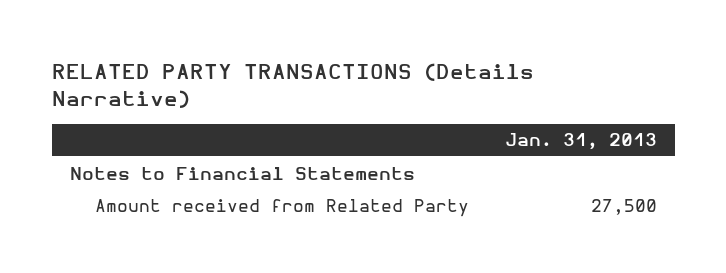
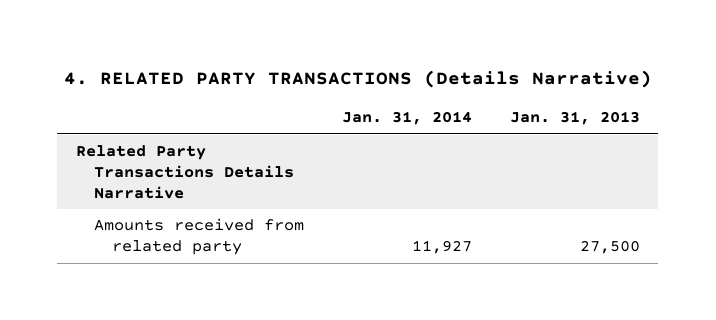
- RELATED PARTY TRANSACTIONS (Details Narrative)
+ 4. RELATED PARTY TRANSACTIONS (Details Narrative)
- | Jan. 31, 2013
+ | Jan. 31, 2014 | Jan. 31, 2013
- Notes to Financial Statements
- Amount received from Related Party | 27,500
+ Related Party Transactions Details Narrative
+ Amounts received from related party | 11,927 | 27,500

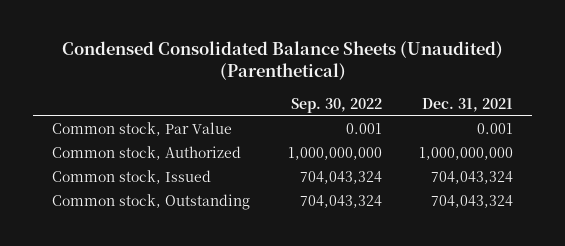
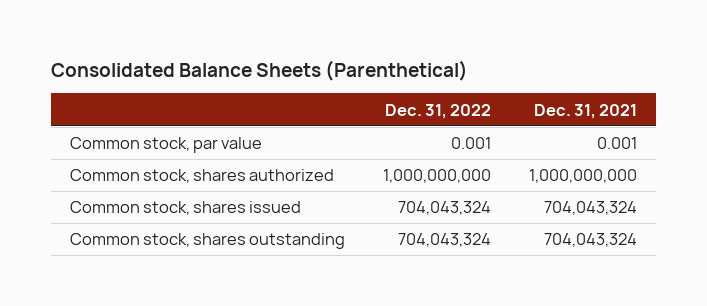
- Condensed Consolidated Balance Sheets (Unaudited) (Parenthetical)
+ Consolidated Balance Sheets (Parenthetical)
- | Sep. 30, 2022 | Dec. 31, 2021
+ | Dec. 31, 2022 | Dec. 31, 2021
- Common stock, Par Value | 0.001 | 0.001
- Common stock, Authorized | 1,000,000,000 | 1,000,000,000
- Common stock, Issued | 704,043,324 | 704,043,324
- Common stock, Outstanding | 704,043,324 | 704,043,324
+ Common stock, par value | 0.001 | 0.001
+ Common stock, shares authorized | 1,000,000,000 | 1,000,000,000
+ Common stock, shares issued | 704,043,324 | 704,043,324
+ Common stock, shares outstanding | 704,043,324 | 704,043,324

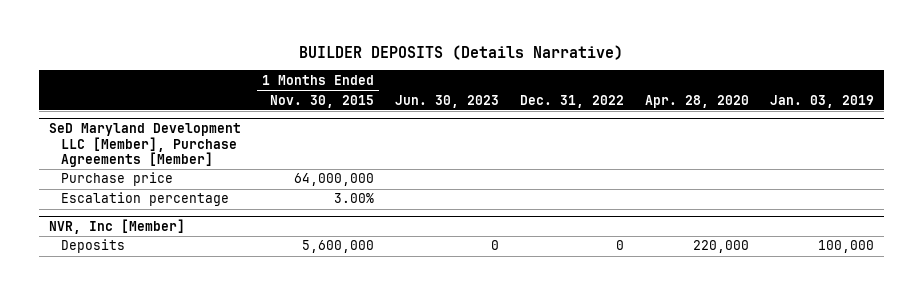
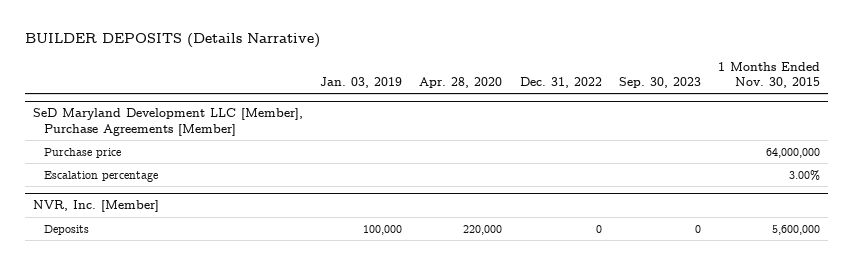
- | 1 Months Ended Nov. 30, 2015 | Jun. 30, 2023 | Dec. 31, 2022 | Apr. 28, 2020 | Jan. 03, 2019
+ | Jan. 03, 2019 | Apr. 28, 2020 | Dec. 31, 2022 | Sep. 30, 2023 | 1 Months Ended Nov. 30, 2015
- NVR, Inc [Member]
+ NVR, Inc. [Member]

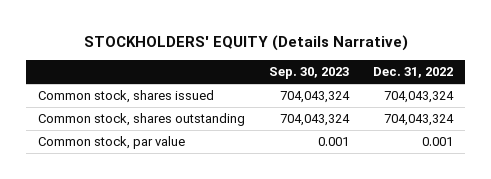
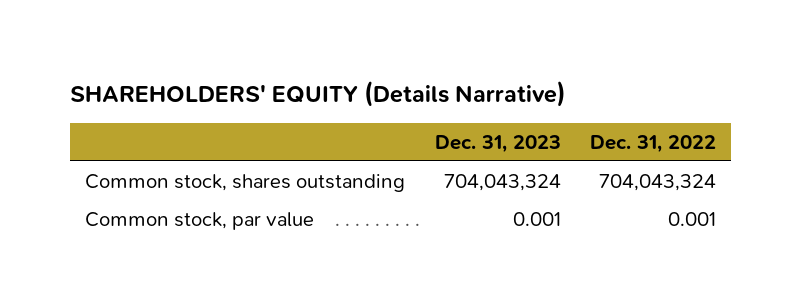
- STOCKHOLDERS' EQUITY (Details Narrative)
+ SHAREHOLDERS' EQUITY (Details Narrative)
- | Sep. 30, 2023 | Dec. 31, 2022
+ | Dec. 31, 2023 | Dec. 31, 2022
- Common stock, shares issued | 704,043,324 | 704,043,324

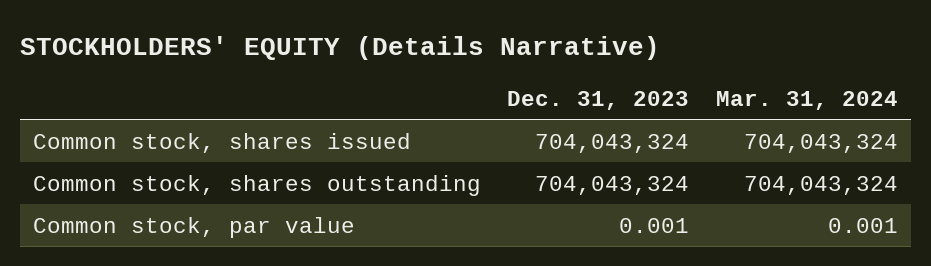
- SHAREHOLDERS' EQUITY (Details Narrative)
+ STOCKHOLDERS' EQUITY (Details Narrative)
- | Dec. 31, 2023 | Dec. 31, 2022
+ | Dec. 31, 2023 | Mar. 31, 2024
+ Common stock, shares issued | 704,043,324 | 704,043,324

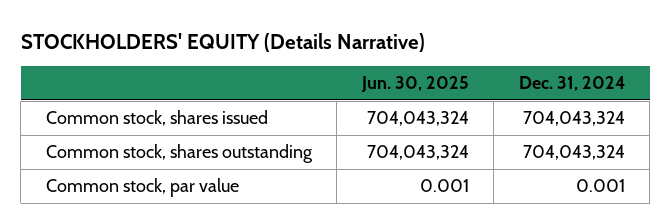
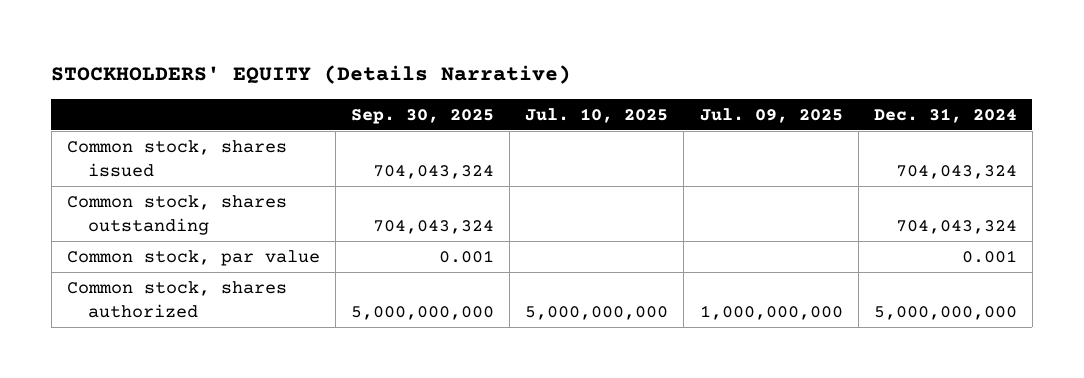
- | Jun. 30, 2025 | Dec. 31, 2024
+ | Sep. 30, 2025 | Jul. 10, 2025 | Jul. 09, 2025 | Dec. 31, 2024
+ Common stock, shares authorized | 5,000,000,000 | 5,000,000,000 | 1,000,000,000 | 5,000,000,000

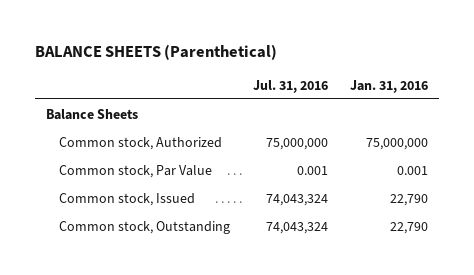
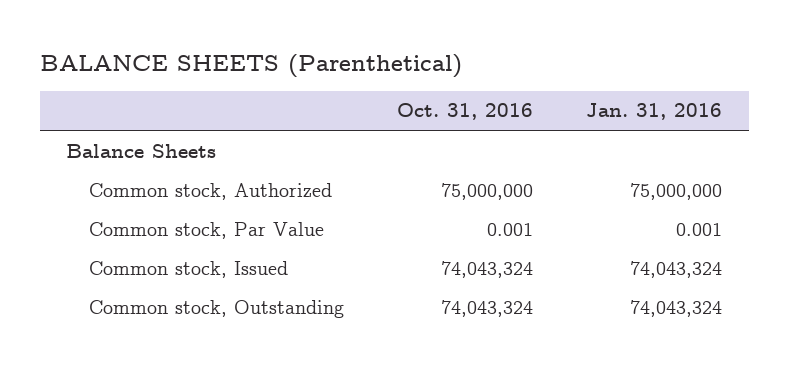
- | Jul. 31, 2016 | Jan. 31, 2016
+ | Oct. 31, 2016 | Jan. 31, 2016
- Common stock, Issued | 74,043,324 | 22,790
- Common stock, Outstanding | 74,043,324 | 22,790
+ Common stock, Issued | 74,043,324 | 74,043,324
+ Common stock, Outstanding | 74,043,324 | 74,043,324

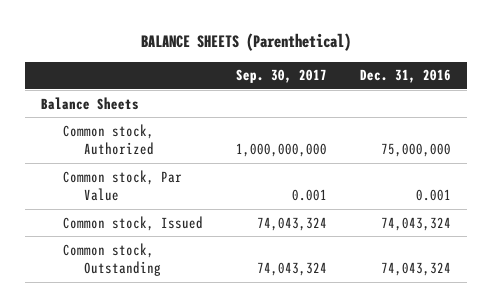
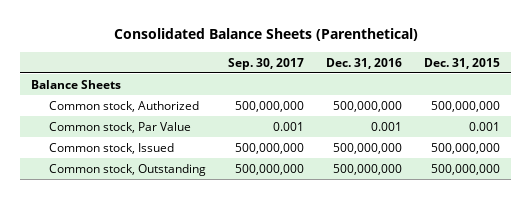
- BALANCE SHEETS (Parenthetical)
+ Consolidated Balance Sheets (Parenthetical)
- | Sep. 30, 2017 | Dec. 31, 2016
+ | Sep. 30, 2017 | Dec. 31, 2016 | Dec. 31, 2015
- Common stock, Authorized | 1,000,000,000 | 75,000,000
+ Common stock, Authorized | 500,000,000 | 500,000,000 | 500,000,000
- Common stock, Issued | 74,043,324 | 74,043,324
- Common stock, Outstanding | 74,043,324 | 74,043,324
+ Common stock, Issued | 500,000,000 | 500,000,000 | 500,000,000
+ Common stock, Outstanding | 500,000,000 | 500,000,000 | 500,000,000

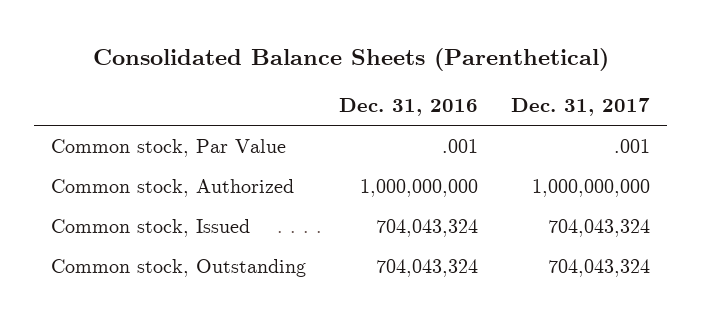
- | Sep. 30, 2017 | Dec. 31, 2016 | Dec. 31, 2015
+ | Dec. 31, 2016 | Dec. 31, 2017
- Balance Sheets
- Common stock, Authorized | 500,000,000 | 500,000,000 | 500,000,000
- Common stock, Par Value | 0.001 | 0.001 | 0.001
- Common stock, Issued | 500,000,000 | 500,000,000 | 500,000,000
- Common stock, Outstanding | 500,000,000 | 500,000,000 | 500,000,000
+ Common stock, Par Value | .001 | .001
+ Common stock, Authorized | 1,000,000,000 | 1,000,000,000
+ Common stock, Issued | 704,043,324 | 704,043,324
+ Common stock, Outstanding | 704,043,324 | 704,043,324

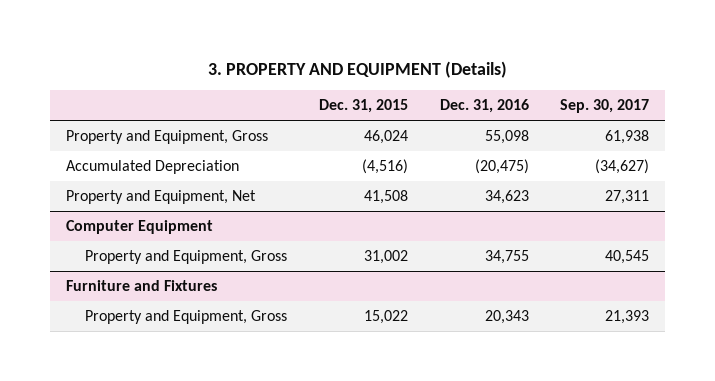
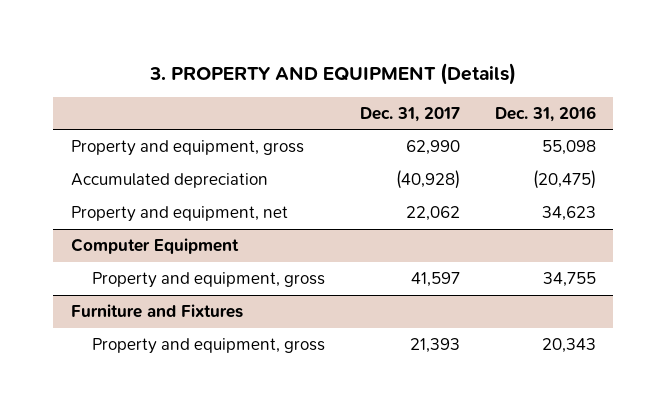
- | Dec. 31, 2015 | Dec. 31, 2016 | Sep. 30, 2017
+ | Dec. 31, 2017 | Dec. 31, 2016
- Property and Equipment, Gross | 46,024 | 55,098 | 61,938
- Accumulated Depreciation | (4,516) | (20,475) | (34,627)
- Property and Equipment, Net | 41,508 | 34,623 | 27,311
+ Property and equipment, gross | 62,990 | 55,098
+ Accumulated depreciation | (40,928) | (20,475)
+ Property and equipment, net | 22,062 | 34,623
@ Computer Equipment
- Property and Equipment, Gross | 31,002 | 34,755 | 40,545
+ Property and equipment, gross | 41,597 | 34,755
@ Furniture and Fixtures
- Property and Equipment, Gross | 15,022 | 20,343 | 21,393
+ Property and equipment, gross | 21,393 | 20,343

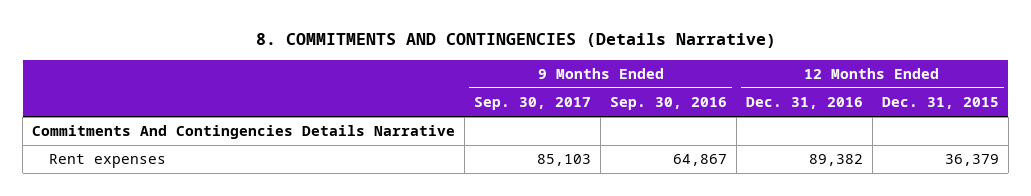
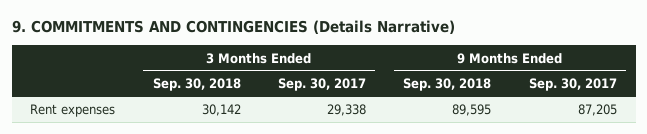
- 8. COMMITMENTS AND CONTINGENCIES (Details Narrative)
+ 9. COMMITMENTS AND CONTINGENCIES (Details Narrative)
- | 9 Months Ended Sep. 30, 2017 | 9 Months Ended Sep. 30, 2016 | 12 Months Ended Dec. 31, 2016 | 12 Months Ended Dec. 31, 2015
+ | 3 Months Ended Sep. 30, 2018 | 3 Months Ended Sep. 30, 2017 | 9 Months Ended Sep. 30, 2018 | 9 Months Ended Sep. 30, 2017
- Commitments And Contingencies Details Narrative
- Rent expenses | 85,103 | 64,867 | 89,382 | 36,379
+ Rent expenses | 30,142 | 29,338 | 89,595 | 87,205

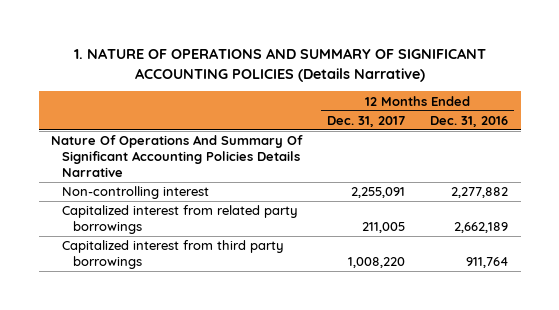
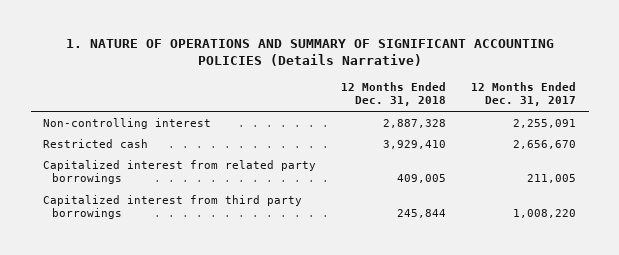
- | 12 Months Ended Dec. 31, 2017 | 12 Months Ended Dec. 31, 2016
+ | 12 Months Ended Dec. 31, 2018 | 12 Months Ended Dec. 31, 2017
- Nature Of Operations And Summary Of Significant Accounting Policies Details Narrative
+ Restricted cash | 3,929,410 | 2,656,670

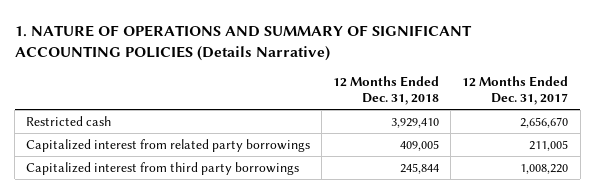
- Non-controlling interest | 2,887,328 | 2,255,091

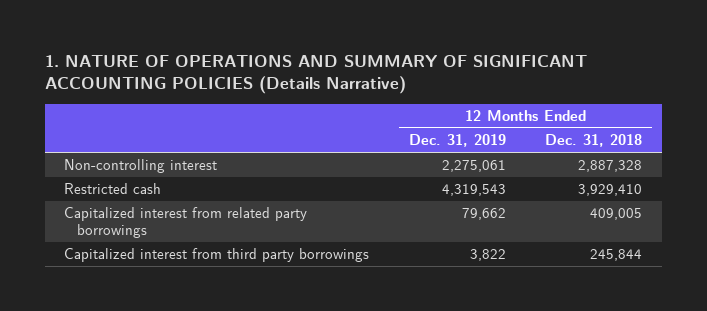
- | 12 Months Ended Dec. 31, 2018 | 12 Months Ended Dec. 31, 2017
+ | 12 Months Ended Dec. 31, 2019 | 12 Months Ended Dec. 31, 2018
+ Non-controlling interest | 2,275,061 | 2,887,328

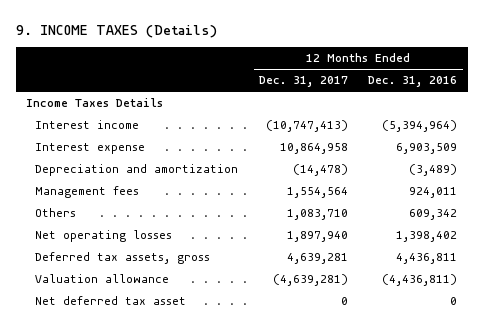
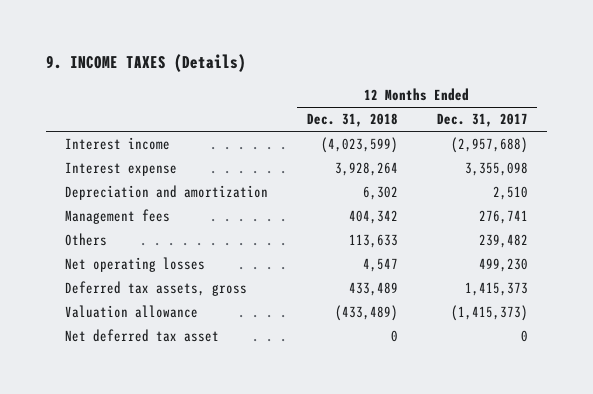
- | 12 Months Ended Dec. 31, 2017 | 12 Months Ended Dec. 31, 2016
+ | 12 Months Ended Dec. 31, 2018 | 12 Months Ended Dec. 31, 2017
- Income Taxes Details
- Interest income | (10,747,413) | (5,394,964)
- Interest expense | 10,864,958 | 6,903,509
- Depreciation and amortization | (14,478) | (3,489)
- Management fees | 1,554,564 | 924,011
- Others | 1,083,710 | 609,342
- Net operating losses | 1,897,940 | 1,398,402
- Deferred tax assets, gross | 4,639,281 | 4,436,811
- Valuation allowance | (4,639,281) | (4,436,811)
+ Interest income | (4,023,599) | (2,957,688)
+ Interest expense | 3,928,264 | 3,355,098
+ Depreciation and amortization | 6,302 | 2,510
+ Management fees | 404,342 | 276,741
+ Others | 113,633 | 239,482
+ Net operating losses | 4,547 | 499,230
+ Deferred tax assets, gross | 433,489 | 1,415,373
+ Valuation allowance | (433,489) | (1,415,373)

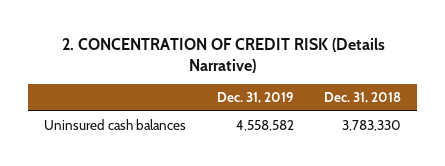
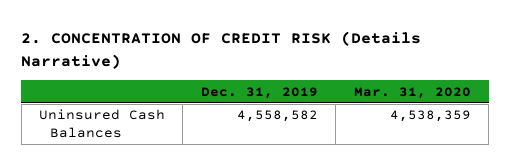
- | Dec. 31, 2019 | Dec. 31, 2018
+ | Dec. 31, 2019 | Mar. 31, 2020
- Uninsured cash balances | 4,558,582 | 3,783,330
+ Uninsured Cash Balances | 4,558,582 | 4,538,359

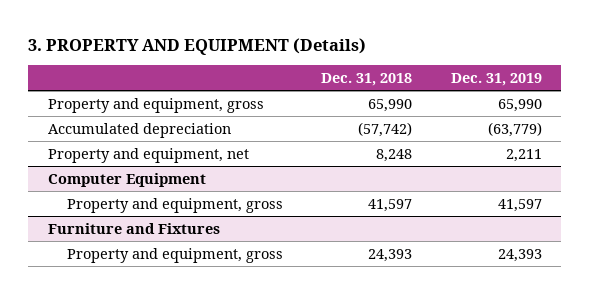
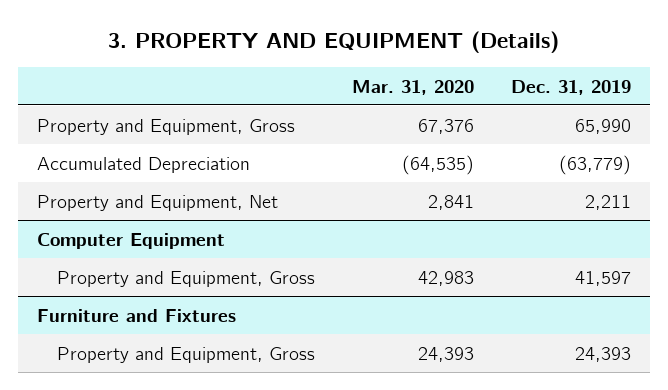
- | Dec. 31, 2018 | Dec. 31, 2019
+ | Mar. 31, 2020 | Dec. 31, 2019
- Property and equipment, gross | 65,990 | 65,990
- Accumulated depreciation | (57,742) | (63,779)
- Property and equipment, net | 8,248 | 2,211
+ Property and Equipment, Gross | 67,376 | 65,990
+ Accumulated Depreciation | (64,535) | (63,779)
+ Property and Equipment, Net | 2,841 | 2,211
@ Computer Equipment
- Property and equipment, gross | 41,597 | 41,597
+ Property and Equipment, Gross | 42,983 | 41,597
@ Furniture and Fixtures
- Property and equipment, gross | 24,393 | 24,393
+ Property and Equipment, Gross | 24,393 | 24,393

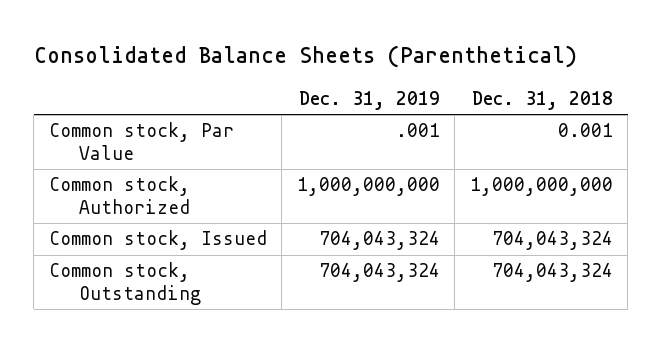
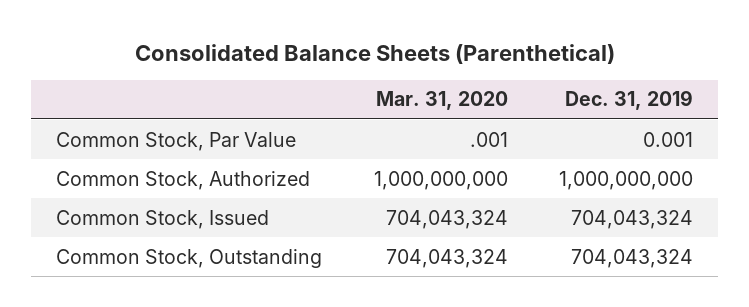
- | Dec. 31, 2019 | Dec. 31, 2018
+ | Mar. 31, 2020 | Dec. 31, 2019
- Common stock, Par Value | .001 | 0.001
- Common stock, Authorized | 1,000,000,000 | 1,000,000,000
- Common stock, Issued | 704,043,324 | 704,043,324
- Common stock, Outstanding | 704,043,324 | 704,043,324
+ Common Stock, Par Value | .001 | 0.001
+ Common Stock, Authorized | 1,000,000,000 | 1,000,000,000
+ Common Stock, Issued | 704,043,324 | 704,043,324
+ Common Stock, Outstanding | 704,043,324 | 704,043,324

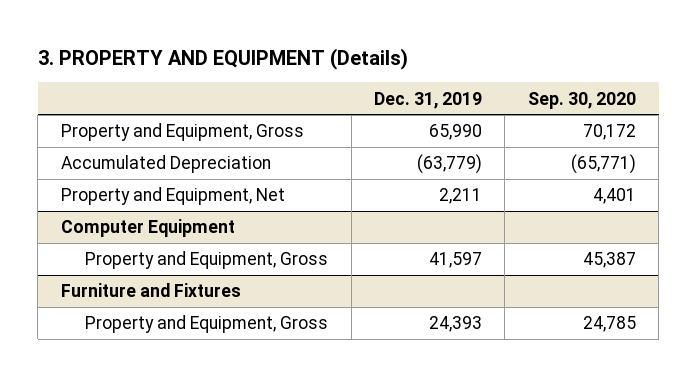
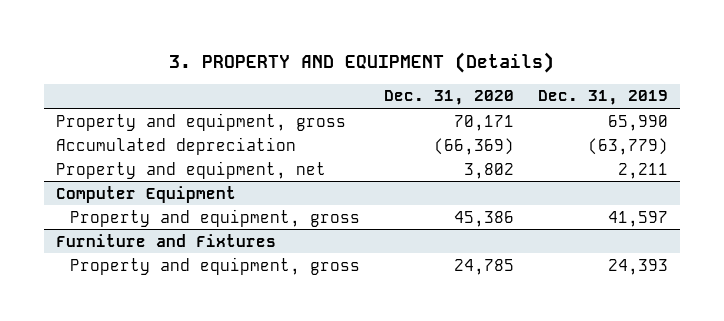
- | Dec. 31, 2019 | Sep. 30, 2020
+ | Dec. 31, 2020 | Dec. 31, 2019
- Property and Equipment, Gross | 65,990 | 70,172
- Accumulated Depreciation | (63,779) | (65,771)
- Property and Equipment, Net | 2,211 | 4,401
+ Property and equipment, gross | 70,171 | 65,990
+ Accumulated depreciation | (66,369) | (63,779)
+ Property and equipment, net | 3,802 | 2,211
@ Computer Equipment
- Property and Equipment, Gross | 41,597 | 45,387
+ Property and equipment, gross | 45,386 | 41,597
@ Furniture and Fixtures
- Property and Equipment, Gross | 24,393 | 24,785
+ Property and equipment, gross | 24,785 | 24,393

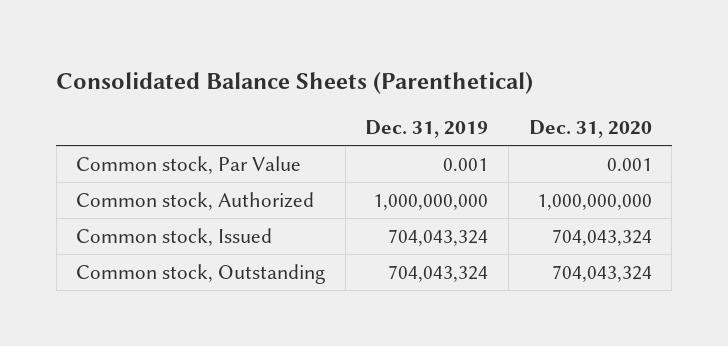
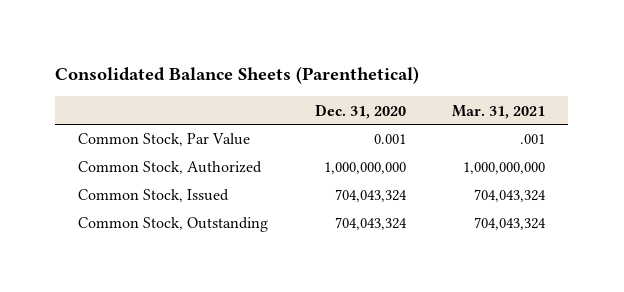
- | Dec. 31, 2019 | Dec. 31, 2020
+ | Dec. 31, 2020 | Mar. 31, 2021
- Common stock, Par Value | 0.001 | 0.001
- Common stock, Authorized | 1,000,000,000 | 1,000,000,000
- Common stock, Issued | 704,043,324 | 704,043,324
- Common stock, Outstanding | 704,043,324 | 704,043,324
+ Common Stock, Par Value | 0.001 | .001
+ Common Stock, Authorized | 1,000,000,000 | 1,000,000,000
+ Common Stock, Issued | 704,043,324 | 704,043,324
+ Common Stock, Outstanding | 704,043,324 | 704,043,324

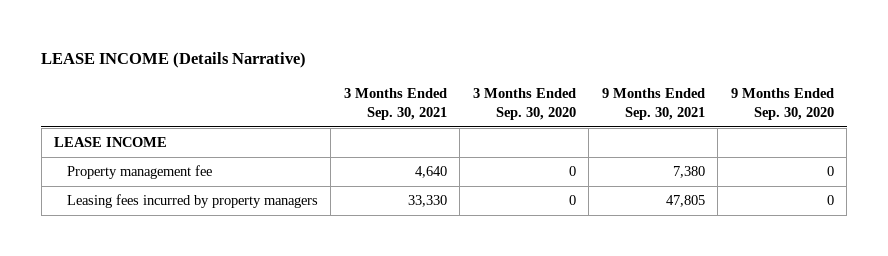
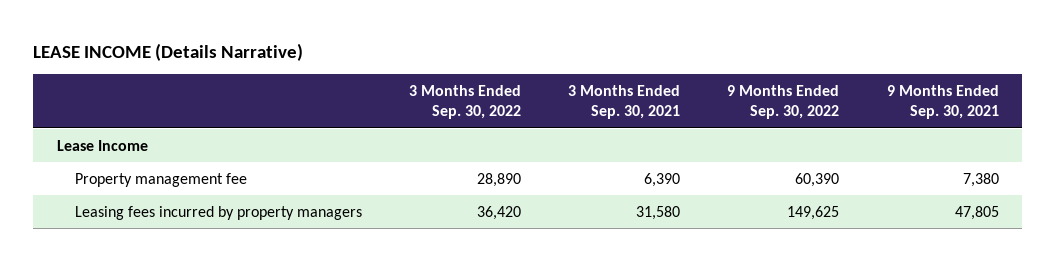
- | 3 Months Ended Sep. 30, 2021 | 3 Months Ended Sep. 30, 2020 | 9 Months Ended Sep. 30, 2021 | 9 Months Ended Sep. 30, 2020
+ | 3 Months Ended Sep. 30, 2022 | 3 Months Ended Sep. 30, 2021 | 9 Months Ended Sep. 30, 2022 | 9 Months Ended Sep. 30, 2021
- LEASE INCOME
- Property management fee | 4,640 | 0 | 7,380 | 0
- Leasing fees incurred by property managers | 33,330 | 0 | 47,805 | 0
+ Lease Income
+ Property management fee | 28,890 | 6,390 | 60,390 | 7,380
+ Leasing fees incurred by property managers | 36,420 | 31,580 | 149,625 | 47,805

